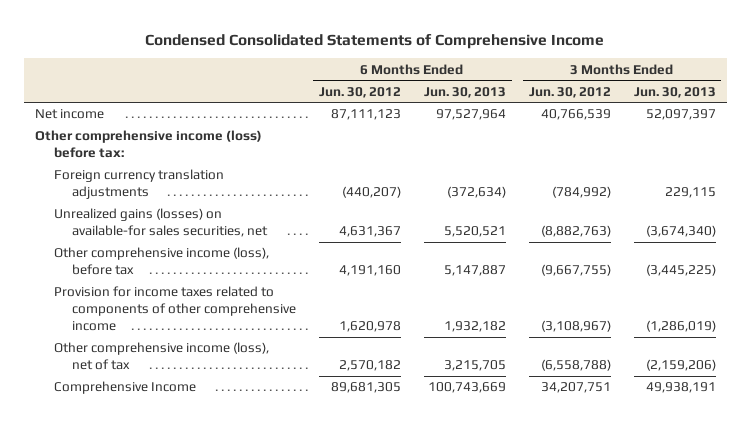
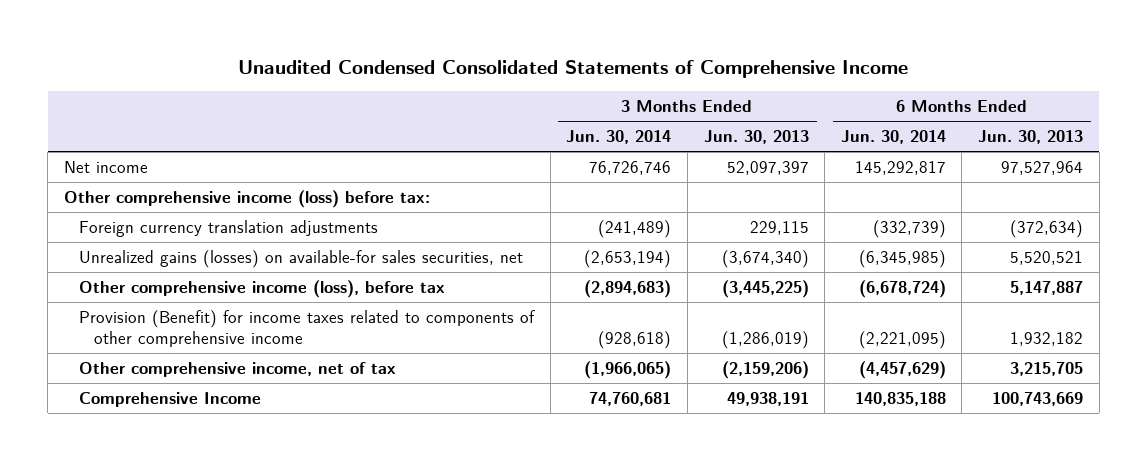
- Condensed Consolidated Statements of Comprehensive Income
+ Unaudited Condensed Consolidated Statements of Comprehensive Income
- | 6 Months Ended Jun. 30, 2012 | 6 Months Ended Jun. 30, 2013 | 3 Months Ended Jun. 30, 2012 | 3 Months Ended Jun. 30, 2013
+ | 3 Months Ended Jun. 30, 2014 | 3 Months Ended Jun. 30, 2013 | 6 Months Ended Jun. 30, 2014 | 6 Months Ended Jun. 30, 2013
- Provision for income taxes related to components of other comprehensive income | 1,620,978 | 1,932,182 | (3,108,967) | (1,286,019)
- Other comprehensive income (loss), net of tax | 2,570,182 | 3,215,705 | (6,558,788) | (2,159,206)
+ Provision (Benefit) for income taxes related to components of other comprehensive income | (928,618) | (1,286,019) | (2,221,095) | 1,932,182
+ Other comprehensive income, net of tax | (1,966,065) | (2,159,206) | (4,457,629) | 3,215,705

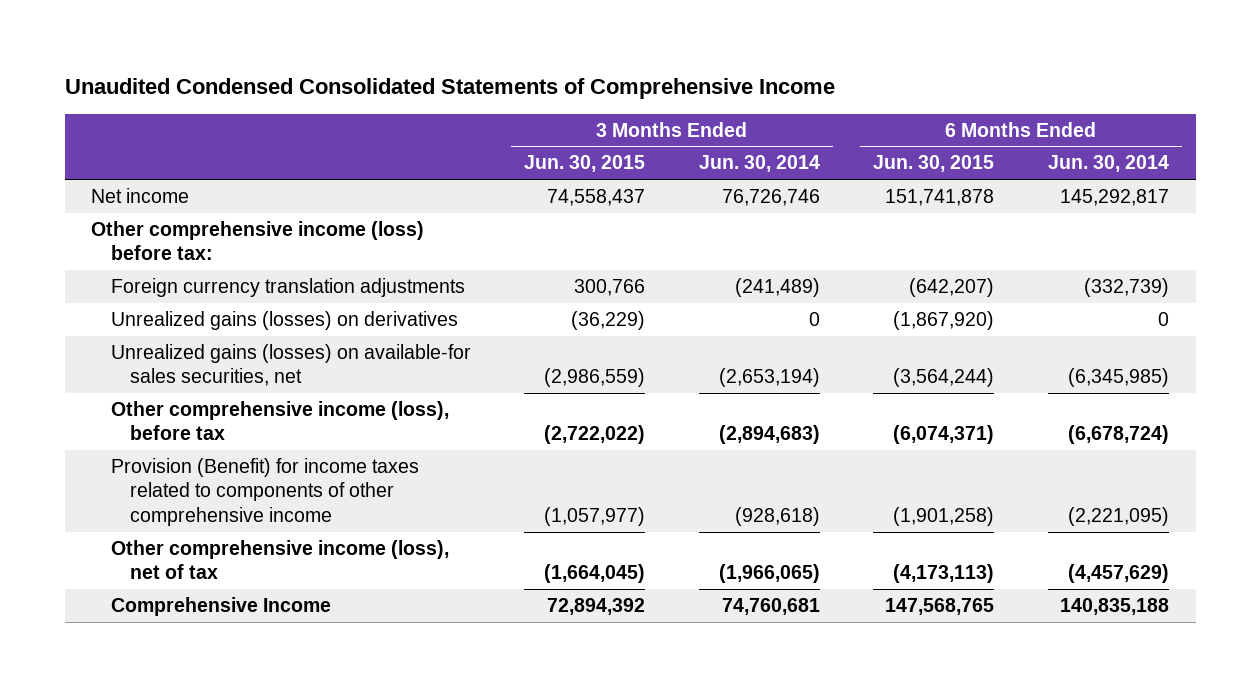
- | 3 Months Ended Jun. 30, 2014 | 3 Months Ended Jun. 30, 2013 | 6 Months Ended Jun. 30, 2014 | 6 Months Ended Jun. 30, 2013
+ | 3 Months Ended Jun. 30, 2015 | 3 Months Ended Jun. 30, 2014 | 6 Months Ended Jun. 30, 2015 | 6 Months Ended Jun. 30, 2014
+ Unrealized gains (losses) on derivatives | (36,229) | 0 | (1,867,920) | 0
- Other comprehensive income, net of tax | (1,966,065) | (2,159,206) | (4,457,629) | 3,215,705
+ Other comprehensive income (loss), net of tax | (1,664,045) | (1,966,065) | (4,173,113) | (4,457,629)

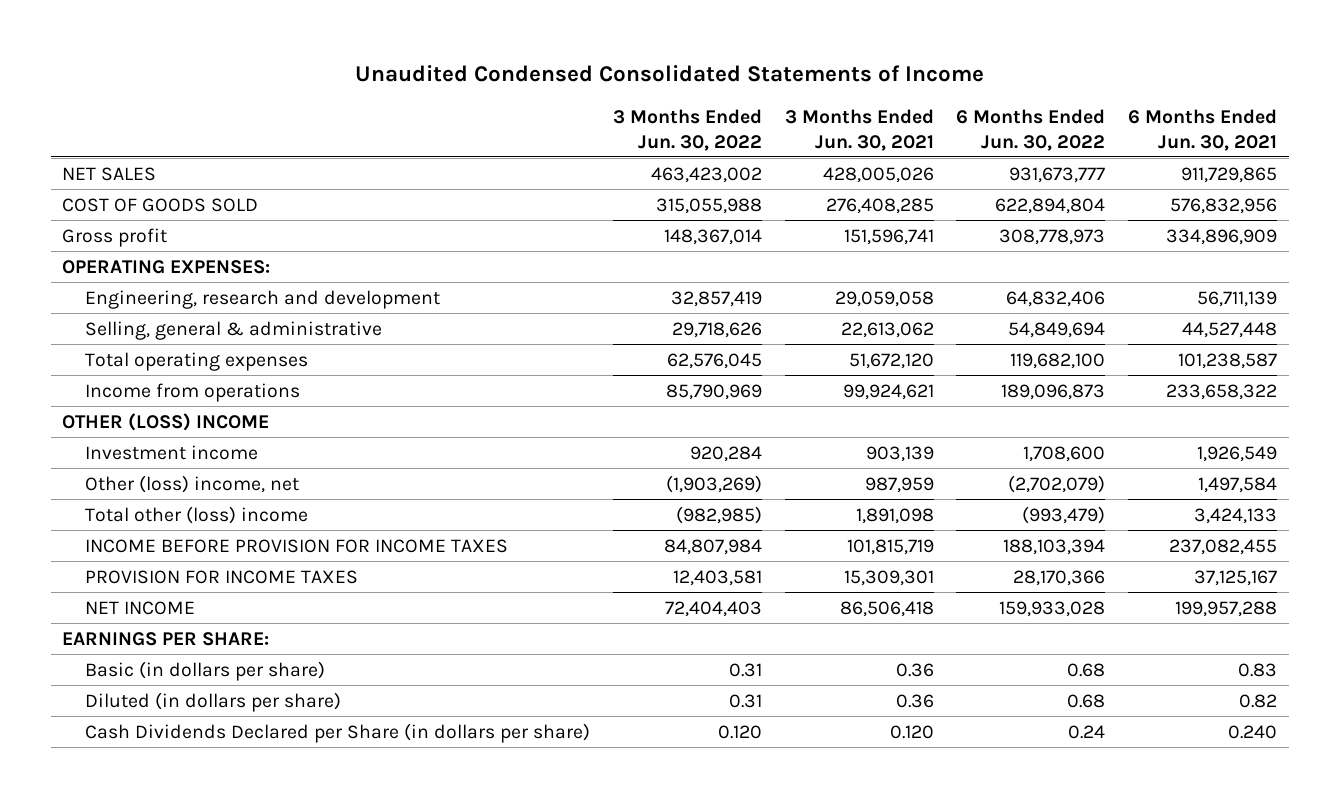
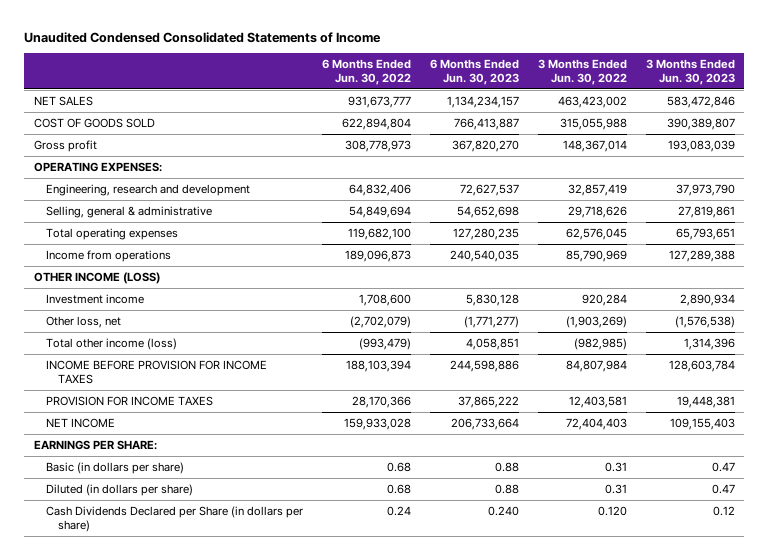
- | 3 Months Ended Jun. 30, 2022 | 3 Months Ended Jun. 30, 2021 | 6 Months Ended Jun. 30, 2022 | 6 Months Ended Jun. 30, 2021
+ | 6 Months Ended Jun. 30, 2022 | 6 Months Ended Jun. 30, 2023 | 3 Months Ended Jun. 30, 2022 | 3 Months Ended Jun. 30, 2023
- OTHER (LOSS) INCOME
+ OTHER INCOME (LOSS)
- Other (loss) income, net | (1,903,269) | 987,959 | (2,702,079) | 1,497,584
- Total other (loss) income | (982,985) | 1,891,098 | (993,479) | 3,424,133
+ Other loss, net | (2,702,079) | (1,771,277) | (1,903,269) | (1,576,538)
+ Total other income (loss) | (993,479) | 4,058,851 | (982,985) | 1,314,396

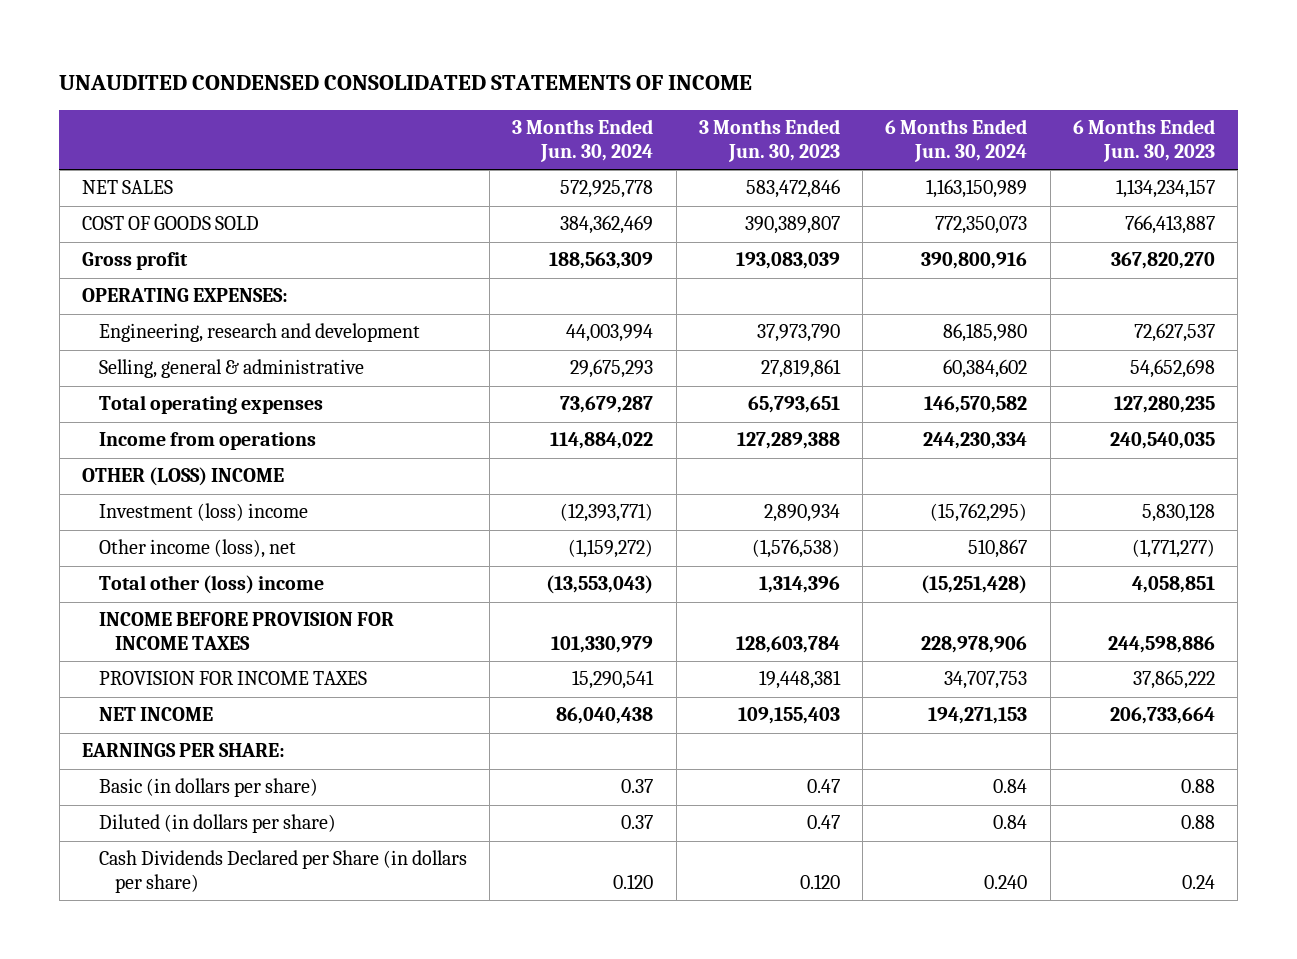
- Unaudited Condensed Consolidated Statements of Income
+ UNAUDITED CONDENSED CONSOLIDATED STATEMENTS OF INCOME
- | 6 Months Ended Jun. 30, 2022 | 6 Months Ended Jun. 30, 2023 | 3 Months Ended Jun. 30, 2022 | 3 Months Ended Jun. 30, 2023
+ | 3 Months Ended Jun. 30, 2024 | 3 Months Ended Jun. 30, 2023 | 6 Months Ended Jun. 30, 2024 | 6 Months Ended Jun. 30, 2023
- OTHER INCOME (LOSS)
- Investment income | 1,708,600 | 5,830,128 | 920,284 | 2,890,934
- Other loss, net | (2,702,079) | (1,771,277) | (1,903,269) | (1,576,538)
- Total other income (loss) | (993,479) | 4,058,851 | (982,985) | 1,314,396
+ OTHER (LOSS) INCOME
+ Investment (loss) income | (12,393,771) | 2,890,934 | (15,762,295) | 5,830,128
+ Other income (loss), net | (1,159,272) | (1,576,538) | 510,867 | (1,771,277)
+ Total other (loss) income | (13,553,043) | 1,314,396 | (15,251,428) | 4,058,851
- Cash Dividends Declared per Share (in dollars per share) | 0.24 | 0.240 | 0.120 | 0.12
+ Cash Dividends Declared per Share (in dollars per share) | 0.120 | 0.120 | 0.240 | 0.24

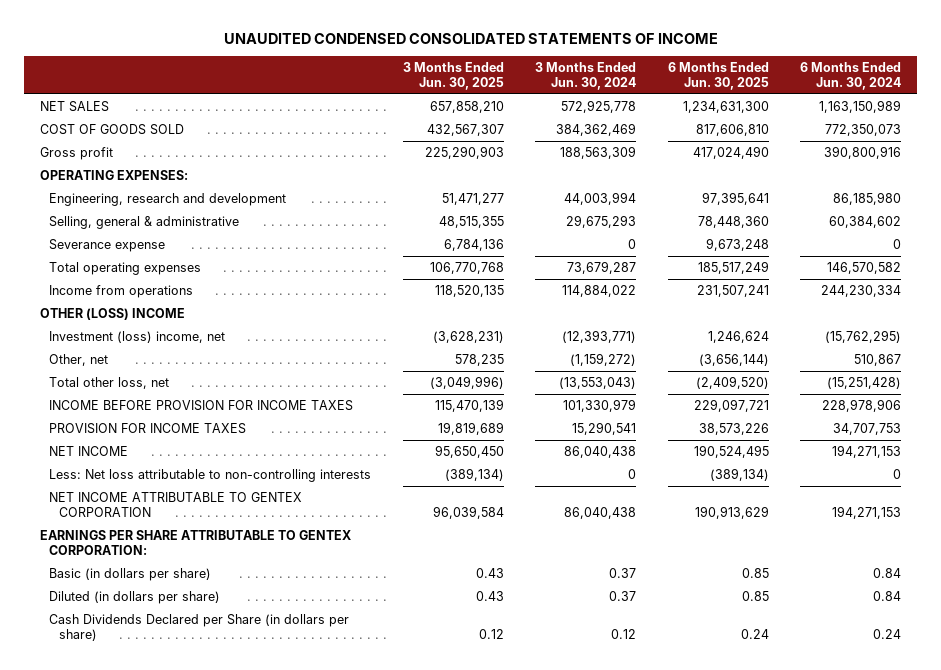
- | 3 Months Ended Jun. 30, 2024 | 3 Months Ended Jun. 30, 2023 | 6 Months Ended Jun. 30, 2024 | 6 Months Ended Jun. 30, 2023
+ | 3 Months Ended Jun. 30, 2025 | 3 Months Ended Jun. 30, 2024 | 6 Months Ended Jun. 30, 2025 | 6 Months Ended Jun. 30, 2024
+ Severance expense | 6,784,136 | 0 | 9,673,248 | 0
- Investment (loss) income | (12,393,771) | 2,890,934 | (15,762,295) | 5,830,128
- Other income (loss), net | (1,159,272) | (1,576,538) | 510,867 | (1,771,277)
- Total other (loss) income | (13,553,043) | 1,314,396 | (15,251,428) | 4,058,851
+ Investment (loss) income, net | (3,628,231) | (12,393,771) | 1,246,624 | (15,762,295)
+ Other, net | 578,235 | (1,159,272) | (3,656,144) | 510,867
+ Total other loss, net | (3,049,996) | (13,553,043) | (2,409,520) | (15,251,428)
- EARNINGS PER SHARE:
+ Less: Net loss attributable to non-controlling interests | (389,134) | 0 | (389,134) | 0
+ NET INCOME ATTRIBUTABLE TO GENTEX CORPORATION | 96,039,584 | 86,040,438 | 190,913,629 | 194,271,153
+ EARNINGS PER SHARE ATTRIBUTABLE TO GENTEX CORPORATION:
- Cash Dividends Declared per Share (in dollars per share) | 0.120 | 0.120 | 0.240 | 0.24
+ Cash Dividends Declared per Share (in dollars per share) | 0.12 | 0.12 | 0.24 | 0.24

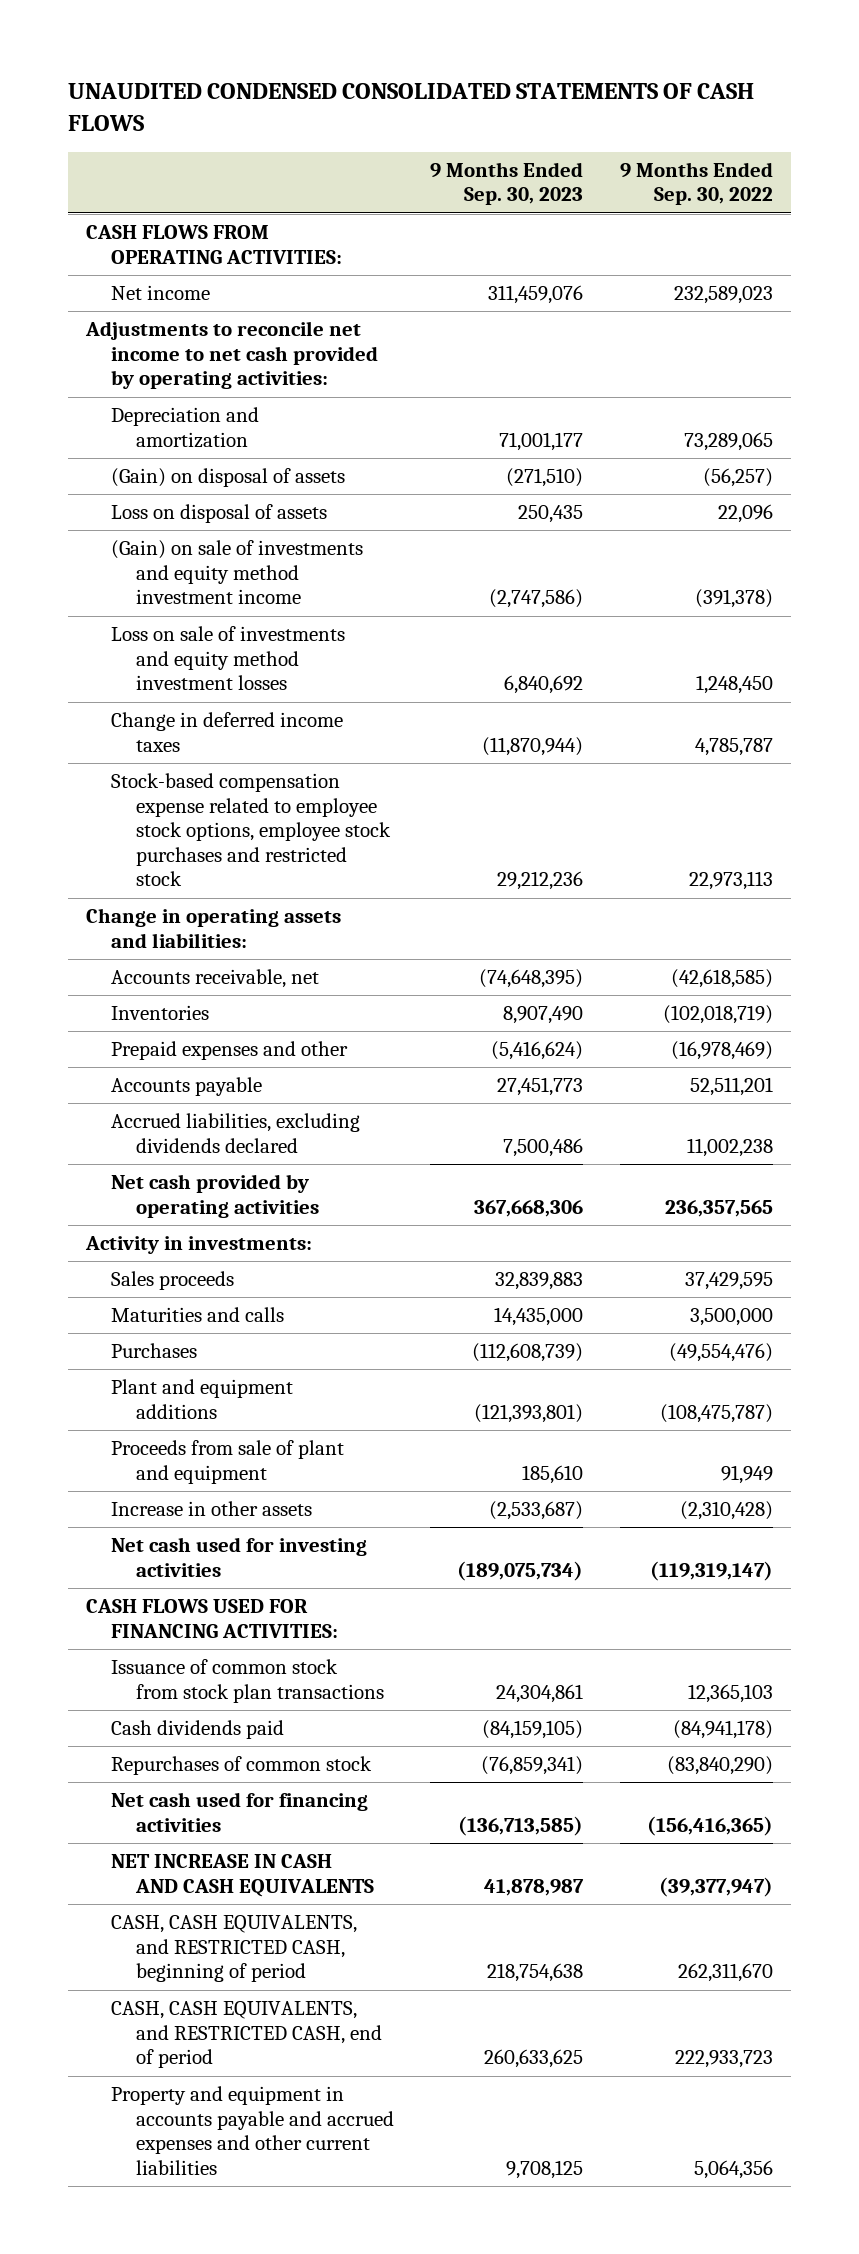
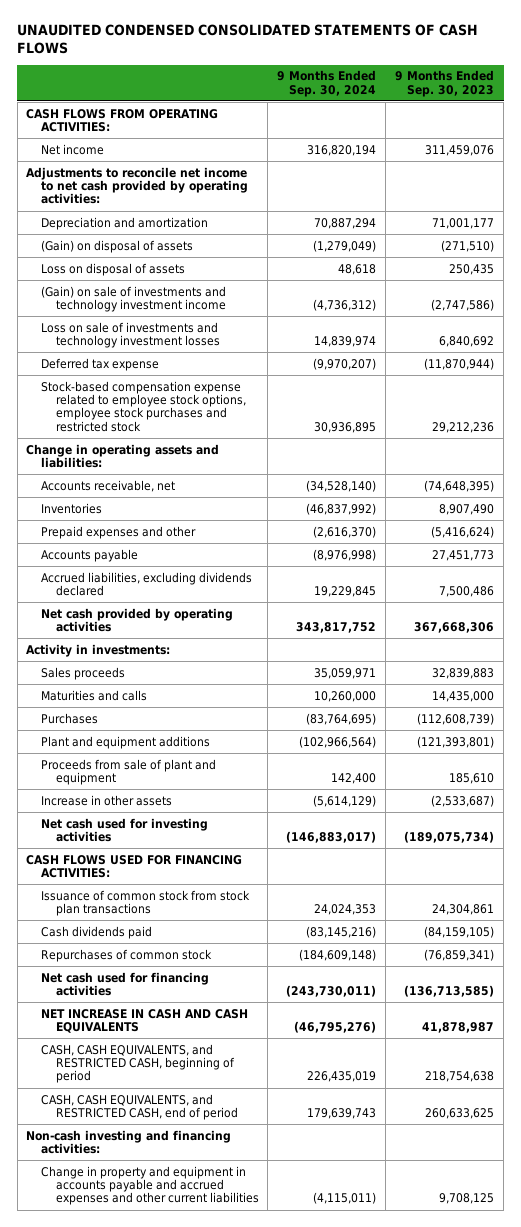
- | 9 Months Ended Sep. 30, 2023 | 9 Months Ended Sep. 30, 2022
+ | 9 Months Ended Sep. 30, 2024 | 9 Months Ended Sep. 30, 2023
- (Gain) on sale of investments and equity method investment income | (2,747,586) | (391,378)
- Loss on sale of investments and equity method investment losses | 6,840,692 | 1,248,450
- Change in deferred income taxes | (11,870,944) | 4,785,787
+ (Gain) on sale of investments and technology investment income | (4,736,312) | (2,747,586)
+ Loss on sale of investments and technology investment losses | 14,839,974 | 6,840,692
+ Deferred tax expense | (9,970,207) | (11,870,944)
- Property and equipment in accounts payable and accrued expenses and other current liabilities | 9,708,125 | 5,064,356
+ Non-cash investing and financing activities:
+ Change in property and equipment in accounts payable and accrued expenses and other current liabilities | (4,115,011) | 9,708,125

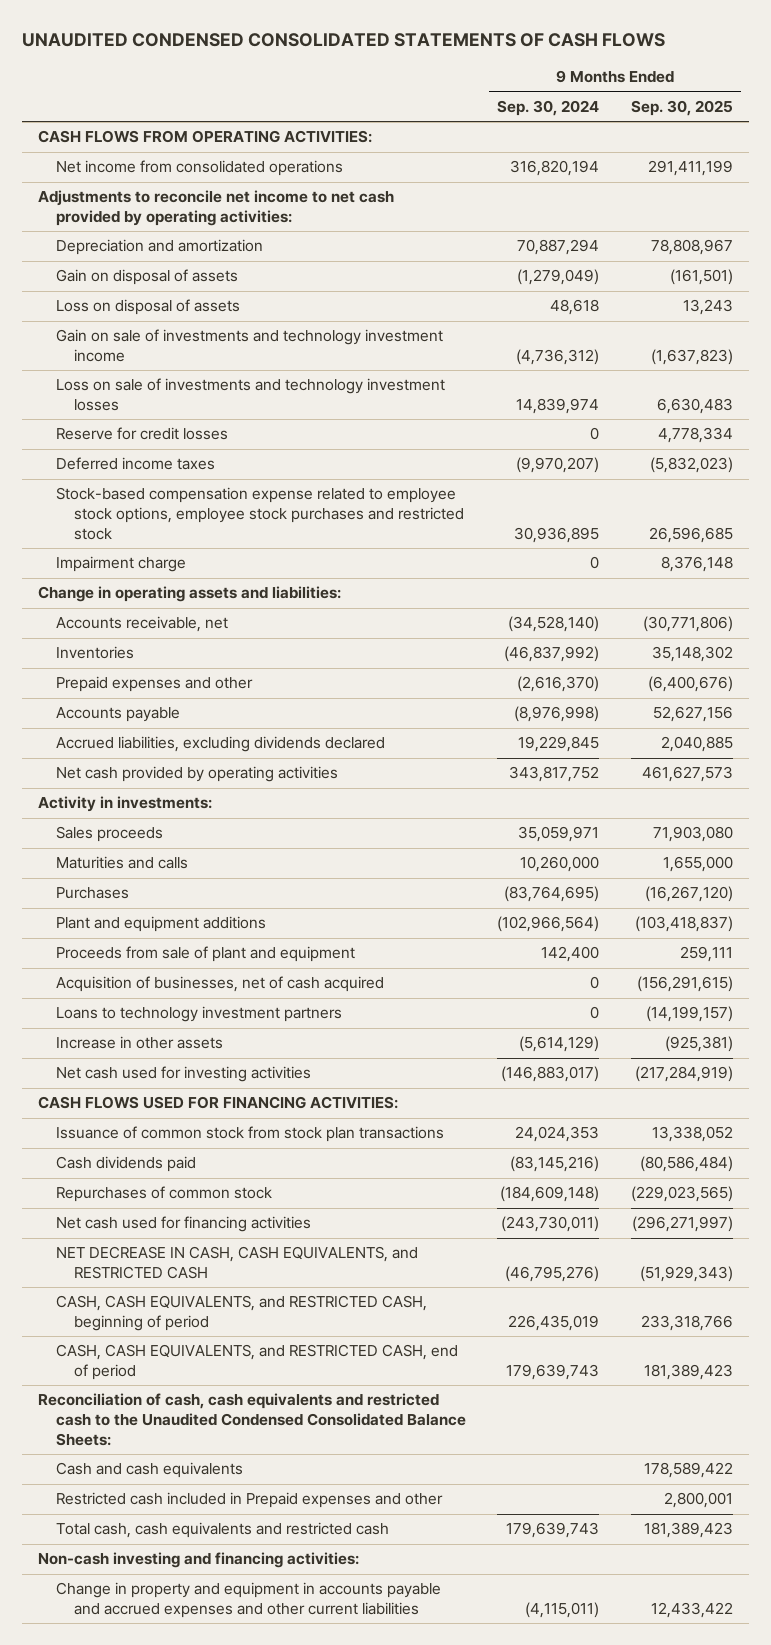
- | 9 Months Ended Sep. 30, 2024 | 9 Months Ended Sep. 30, 2023
+ | 9 Months Ended Sep. 30, 2024 | 9 Months Ended Sep. 30, 2025
- Net income | 316,820,194 | 311,459,076
+ Net income from consolidated operations | 316,820,194 | 291,411,199
- (Gain) on disposal of assets | (1,279,049) | (271,510)
+ Gain on disposal of assets | (1,279,049) | (161,501)
- (Gain) on sale of investments and technology investment income | (4,736,312) | (2,747,586)
+ Gain on sale of investments and technology investment income | (4,736,312) | (1,637,823)
- Deferred tax expense | (9,970,207) | (11,870,944)
+ Reserve for credit losses | 0 | 4,778,334
+ Deferred income taxes | (9,970,207) | (5,832,023)
+ Impairment charge | 0 | 8,376,148
+ Acquisition of businesses, net of cash acquired | 0 | (156,291,615)
+ Loans to technology investment partners | 0 | (14,199,157)
- NET INCREASE IN CASH AND CASH EQUIVALENTS | (46,795,276) | 41,878,987
+ NET DECREASE IN CASH, CASH EQUIVALENTS, and RESTRICTED CASH | (46,795,276) | (51,929,343)
+ Reconciliation of cash, cash equivalents and restricted cash to the Unaudited Condensed Consolidated Balance Sheets:
+ Cash and cash equivalents | | 178,589,422
+ Restricted cash included in Prepaid expenses and other | | 2,800,001
+ Total cash, cash equivalents and restricted cash | 179,639,743 | 181,389,423

